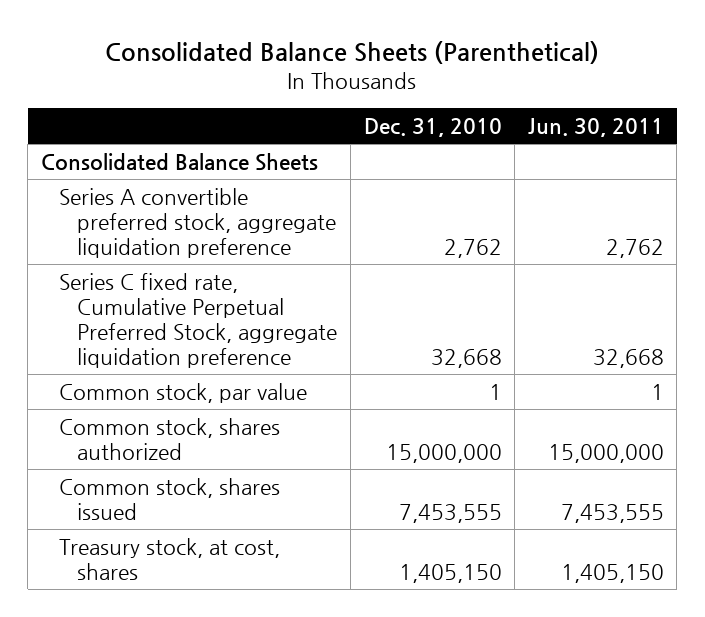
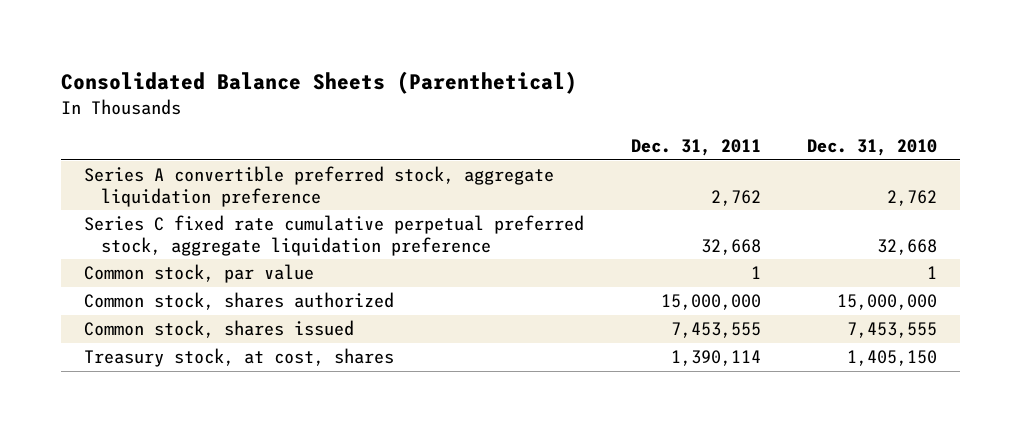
- | Dec. 31, 2010 | Jun. 30, 2011
+ | Dec. 31, 2011 | Dec. 31, 2010
- Consolidated Balance Sheets
- Series C fixed rate, Cumulative Perpetual Preferred Stock, aggregate liquidation preference | 32,668 | 32,668
+ Series C fixed rate cumulative perpetual preferred stock, aggregate liquidation preference | 32,668 | 32,668

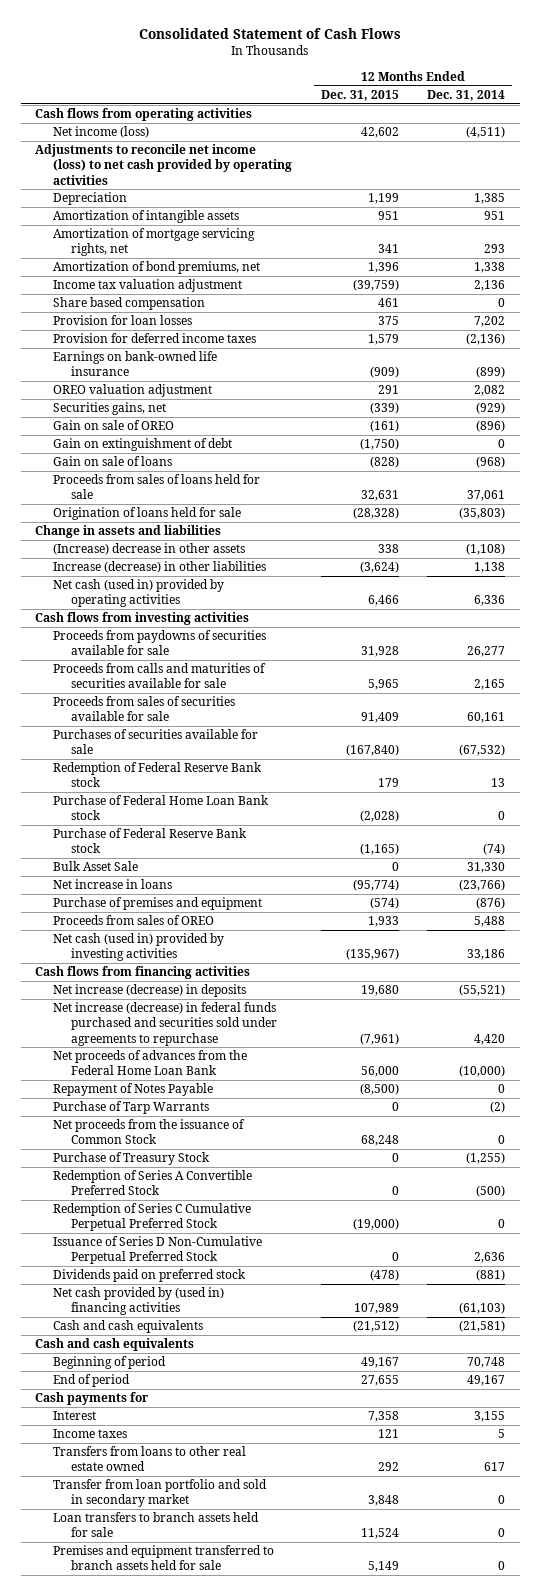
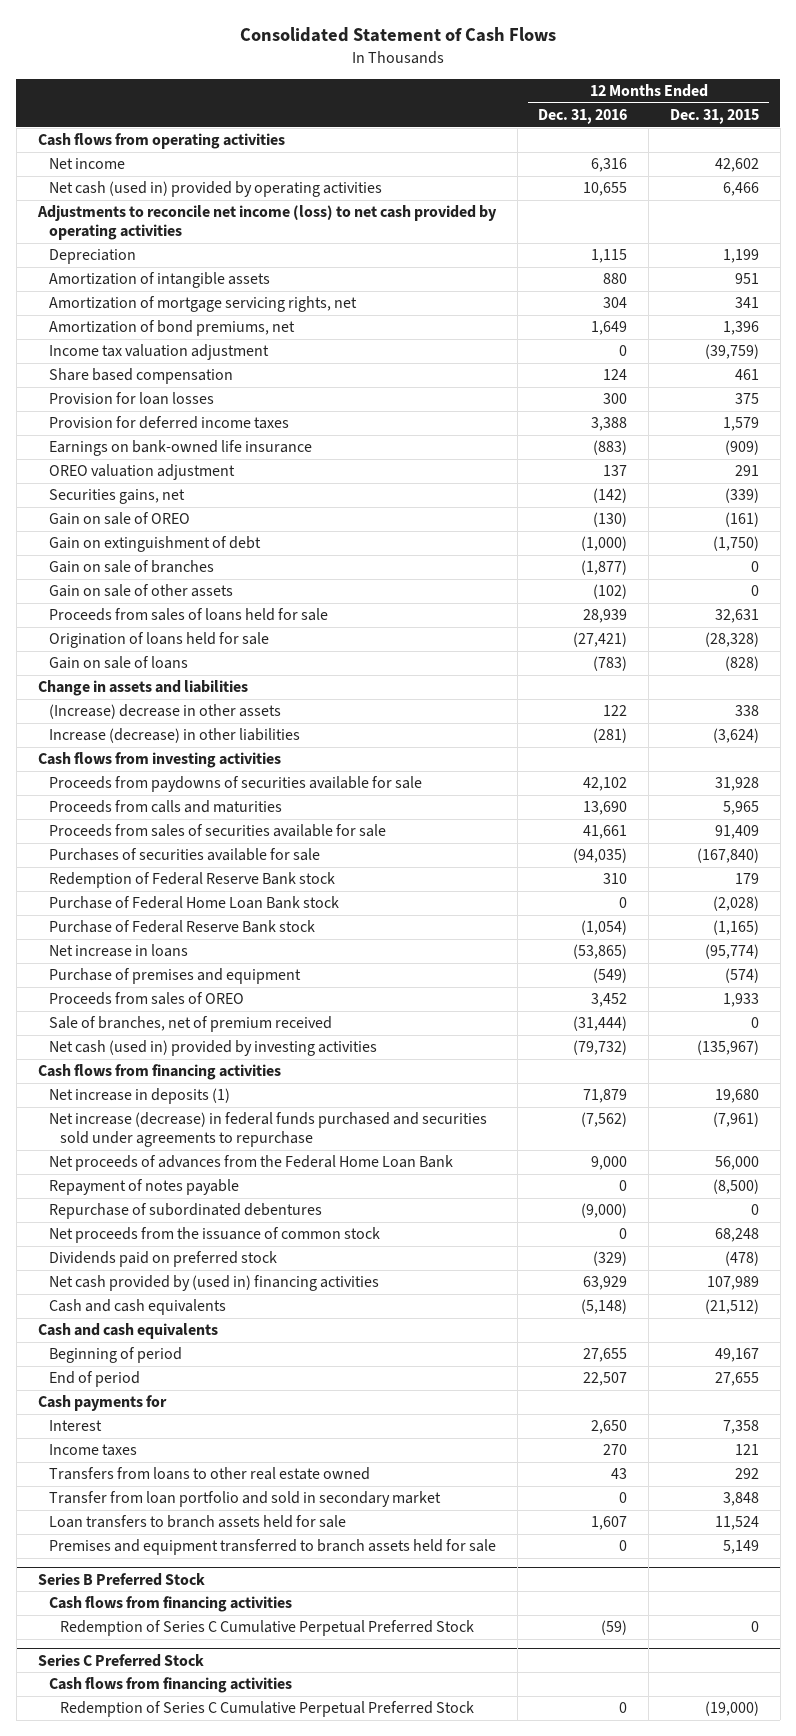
- | 12 Months Ended Dec. 31, 2015 | 12 Months Ended Dec. 31, 2014
+ | 12 Months Ended Dec. 31, 2016 | 12 Months Ended Dec. 31, 2015
- Net income (loss) | 42,602 | (4,511)
+ Net income | 6,316 | 42,602
moved up: Net cash (used in) provided by operating activities | 10,655 | 6,466
+ Gain on sale of branches | (1,877) | 0
+ Gain on sale of other assets | (102) | 0
moved down: Gain on sale of loans | (783) | (828)
- Proceeds from calls and maturities of securities available for sale | 5,965 | 2,165
+ Proceeds from calls and maturities | 13,690 | 5,965
- Bulk Asset Sale | 0 | 31,330
+ Sale of branches, net of premium received | (31,444) | 0
- Net increase (decrease) in deposits | 19,680 | (55,521)
+ Net increase in deposits (1) | 71,879 | 19,680
- Repayment of Notes Payable | (8,500) | 0
- Purchase of Tarp Warrants | 0 | (2)
- Net proceeds from the issuance of Common Stock | 68,248 | 0
- Purchase of Treasury Stock | 0 | (1,255)
- Redemption of Series A Convertible Preferred Stock | 0 | (500)
- Redemption of Series C Cumulative Perpetual Preferred Stock | (19,000) | 0
- Issuance of Series D Non-Cumulative Perpetual Preferred Stock | 0 | 2,636
+ Repayment of notes payable | 0 | (8,500)
+ Repurchase of subordinated debentures | (9,000) | 0
+ Net proceeds from the issuance of common stock | 0 | 68,248
+ Series B Preferred Stock
+ Cash flows from financing activities
+ Redemption of Series C Cumulative Perpetual Preferred Stock | (59) | 0
+ Series C Preferred Stock
+ Cash flows from financing activities
+ Redemption of Series C Cumulative Perpetual Preferred Stock | 0 | (19,000)

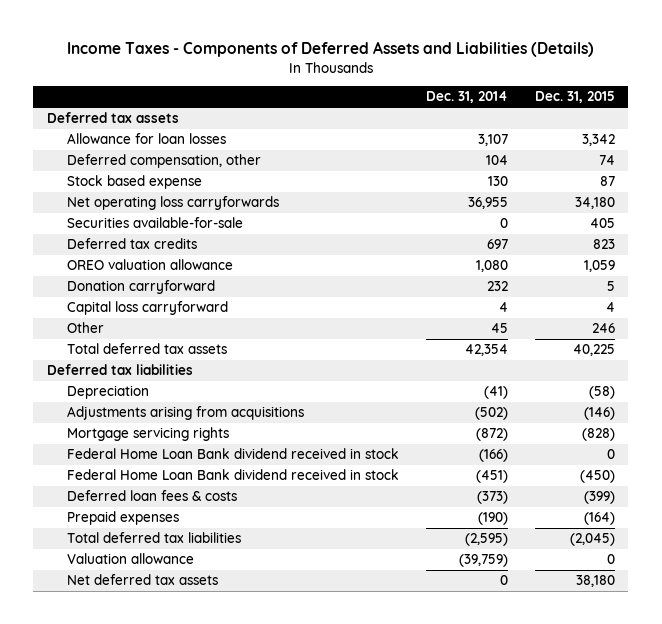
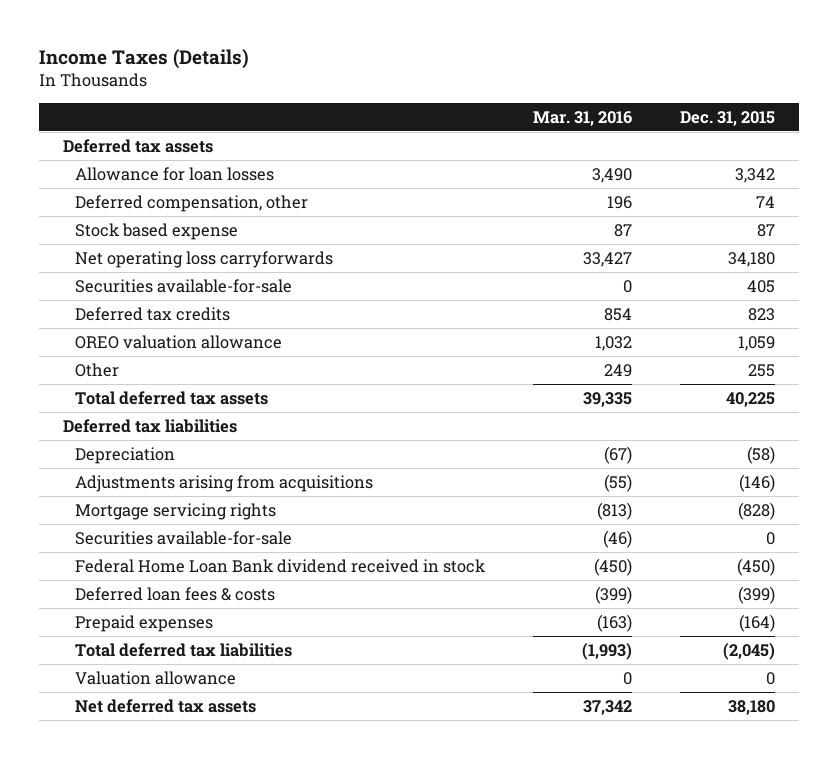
- Income Taxes - Components of Deferred Assets and Liabilities (Details)
+ Income Taxes (Details)
- | Dec. 31, 2014 | Dec. 31, 2015
+ | Mar. 31, 2016 | Dec. 31, 2015
- Donation carryforward | 232 | 5
- Capital loss carryforward | 4 | 4
- Other | 45 | 246
+ Other | 249 | 255
- Federal Home Loan Bank dividend received in stock | (166) | 0
+ Securities available-for-sale | (46) | 0

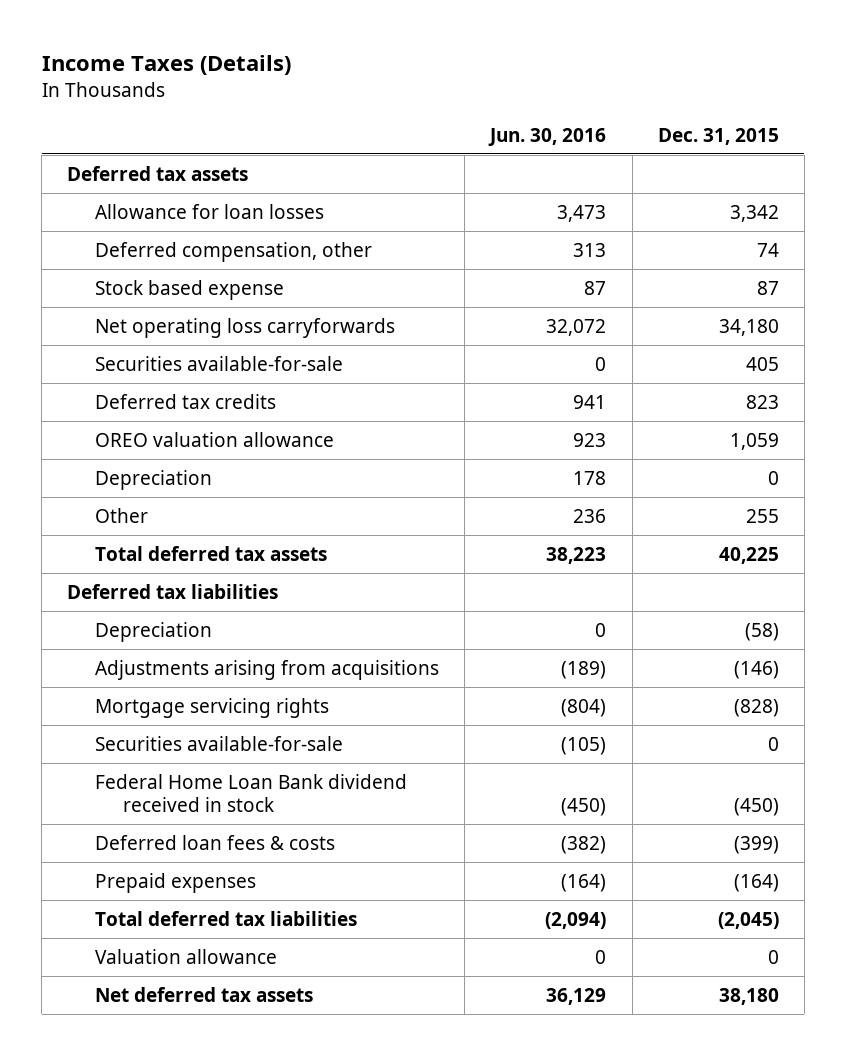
- | Mar. 31, 2016 | Dec. 31, 2015
+ | Jun. 30, 2016 | Dec. 31, 2015
+ Depreciation | 178 | 0

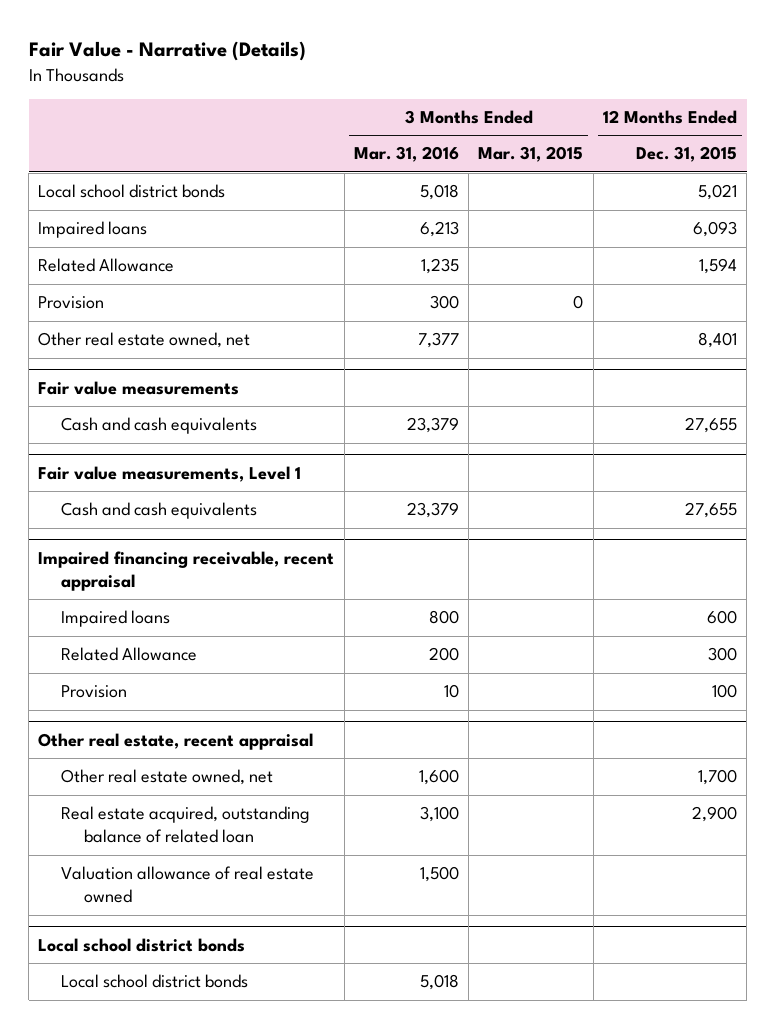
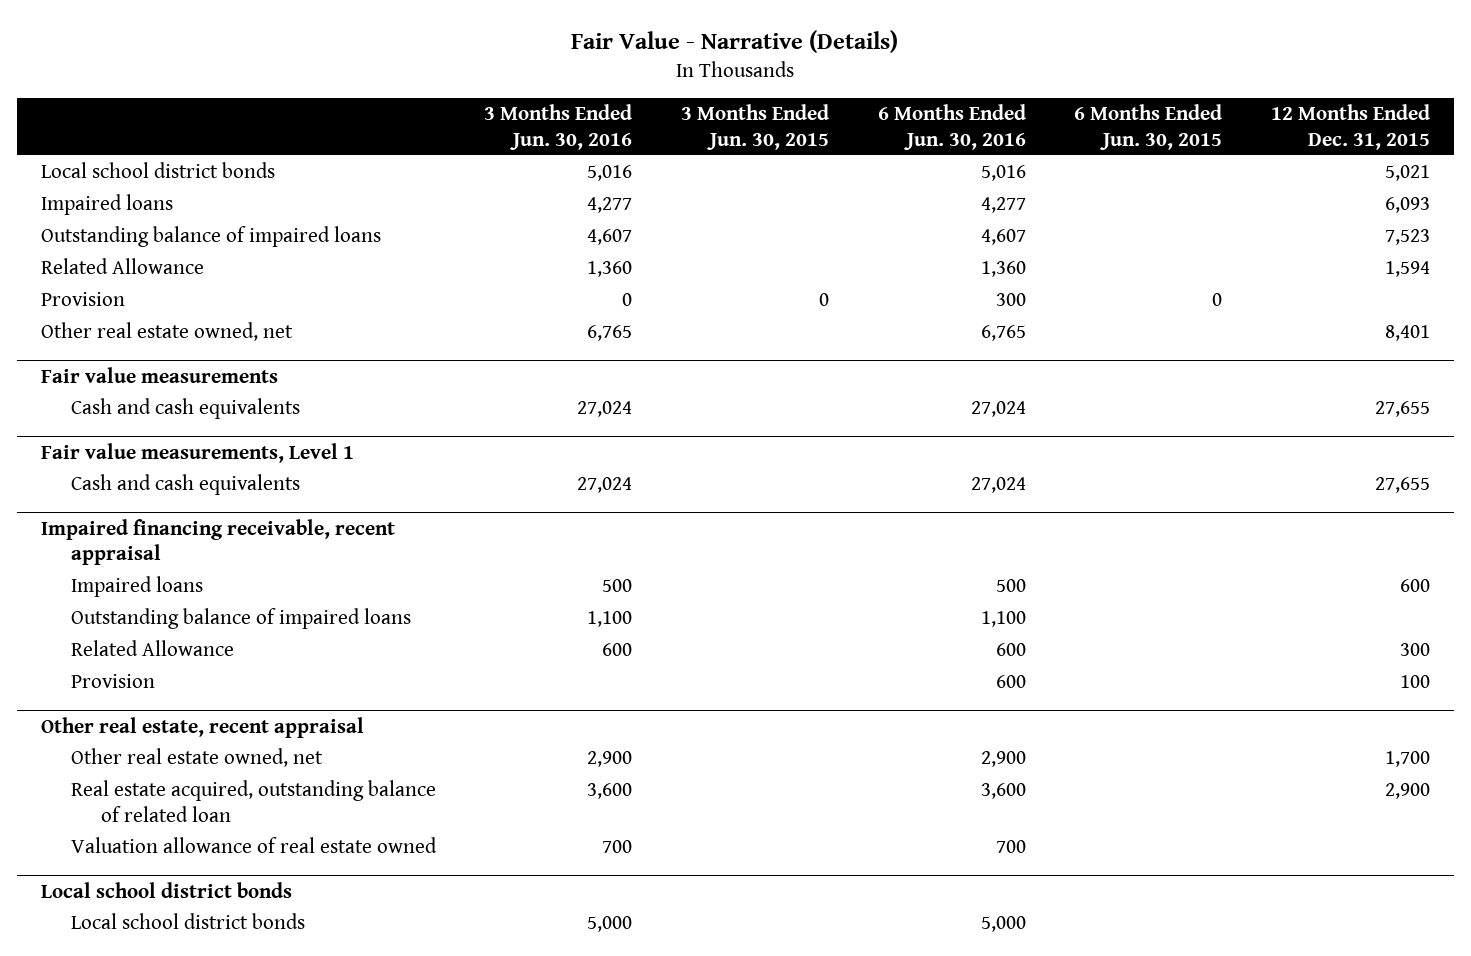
- | 3 Months Ended Mar. 31, 2016 | 3 Months Ended Mar. 31, 2015 | 12 Months Ended Dec. 31, 2015
+ | 3 Months Ended Jun. 30, 2016 | 3 Months Ended Jun. 30, 2015 | 6 Months Ended Jun. 30, 2016 | 6 Months Ended Jun. 30, 2015 | 12 Months Ended Dec. 31, 2015
+ Outstanding balance of impaired loans | 4,607 | | 4,607 | | 7,523
@ Impaired financing receivable, recent appraisal
+ Outstanding balance of impaired loans | 1,100 | | 1,100 | |

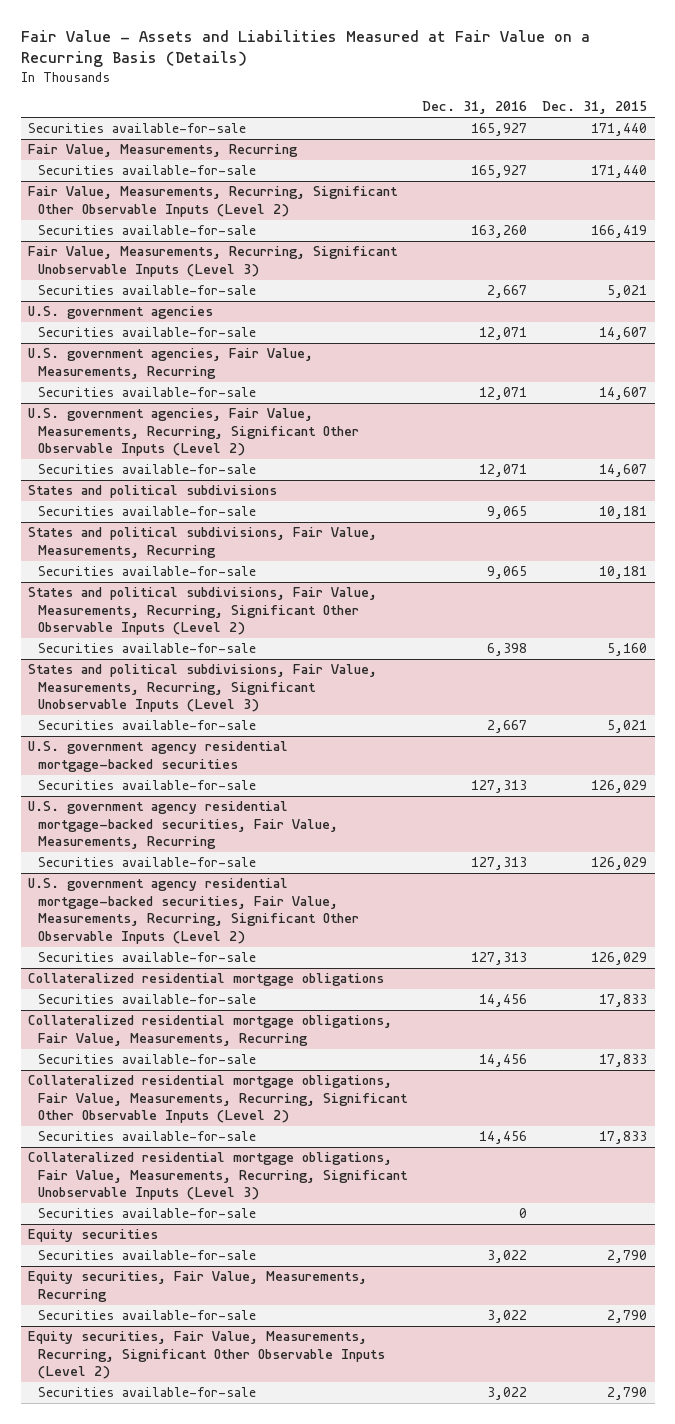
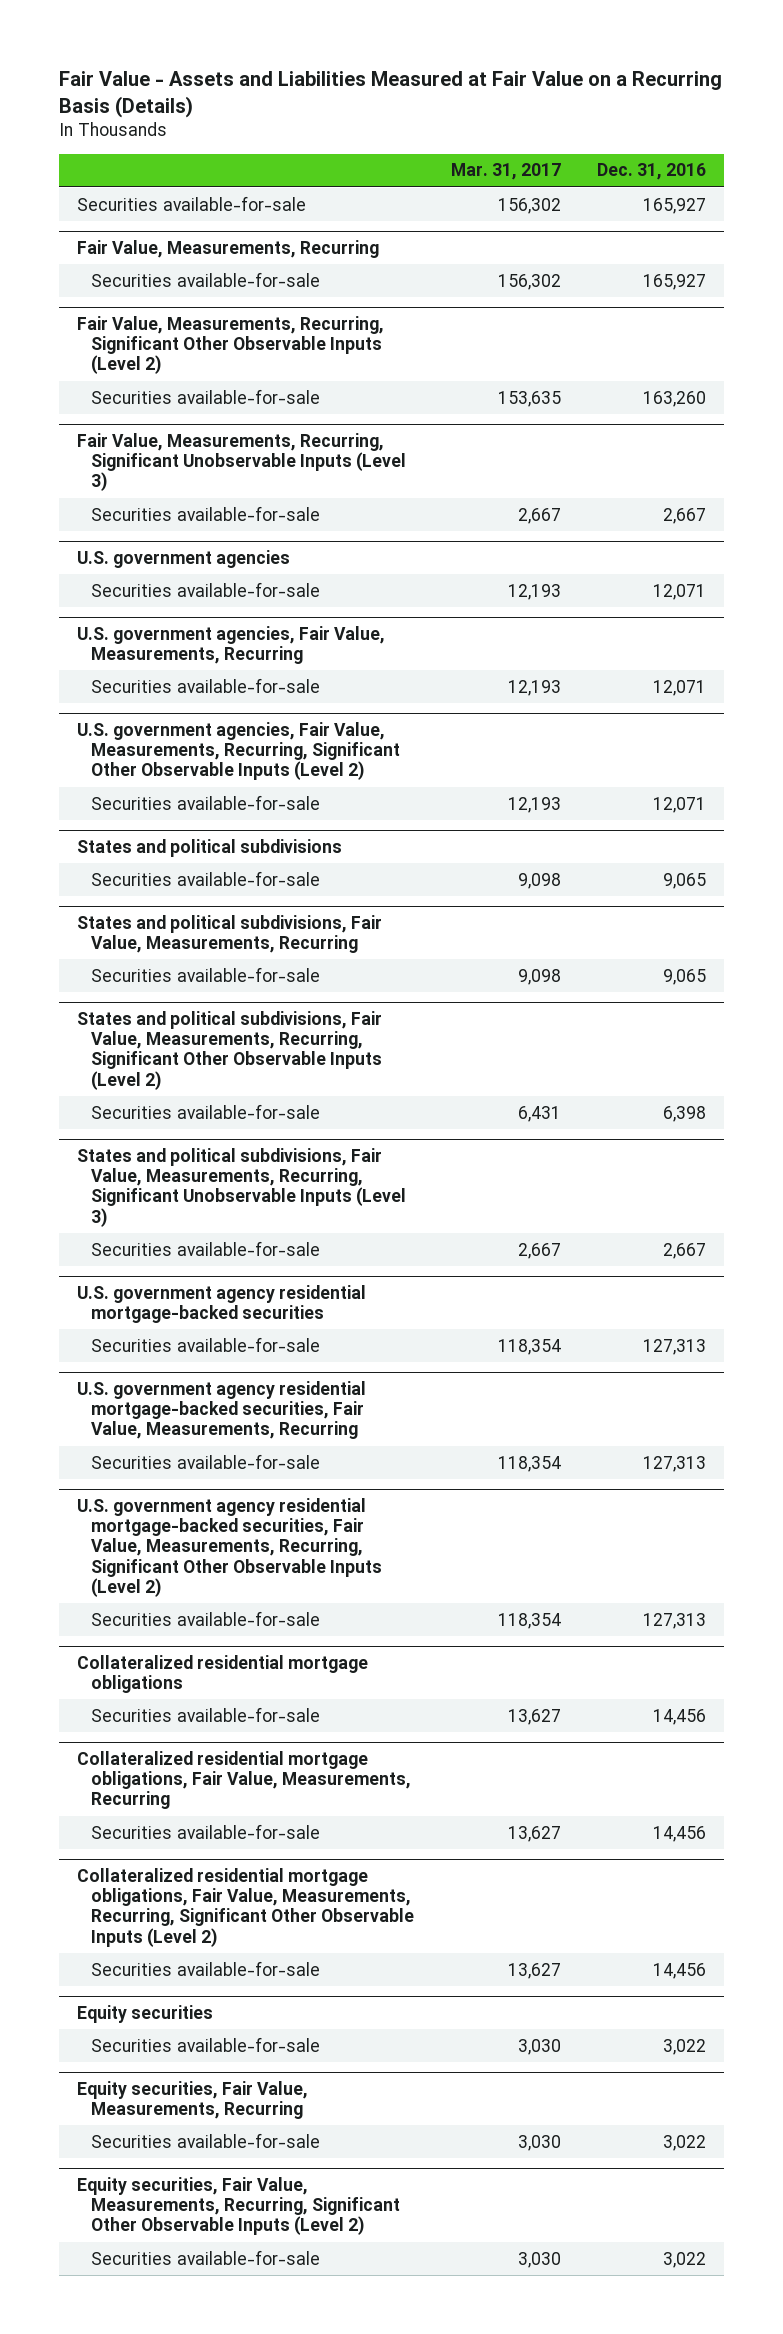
- | Dec. 31, 2016 | Dec. 31, 2015
+ | Mar. 31, 2017 | Dec. 31, 2016
- Collateralized residential mortgage obligations, Fair Value, Measurements, Recurring, Significant Unobservable Inputs (Level 3)
- Securities available-for-sale | 0 |

